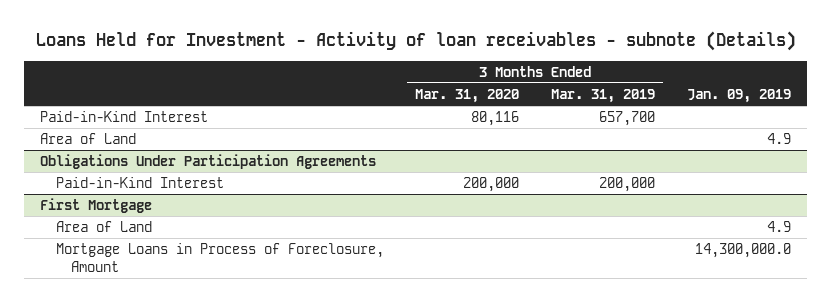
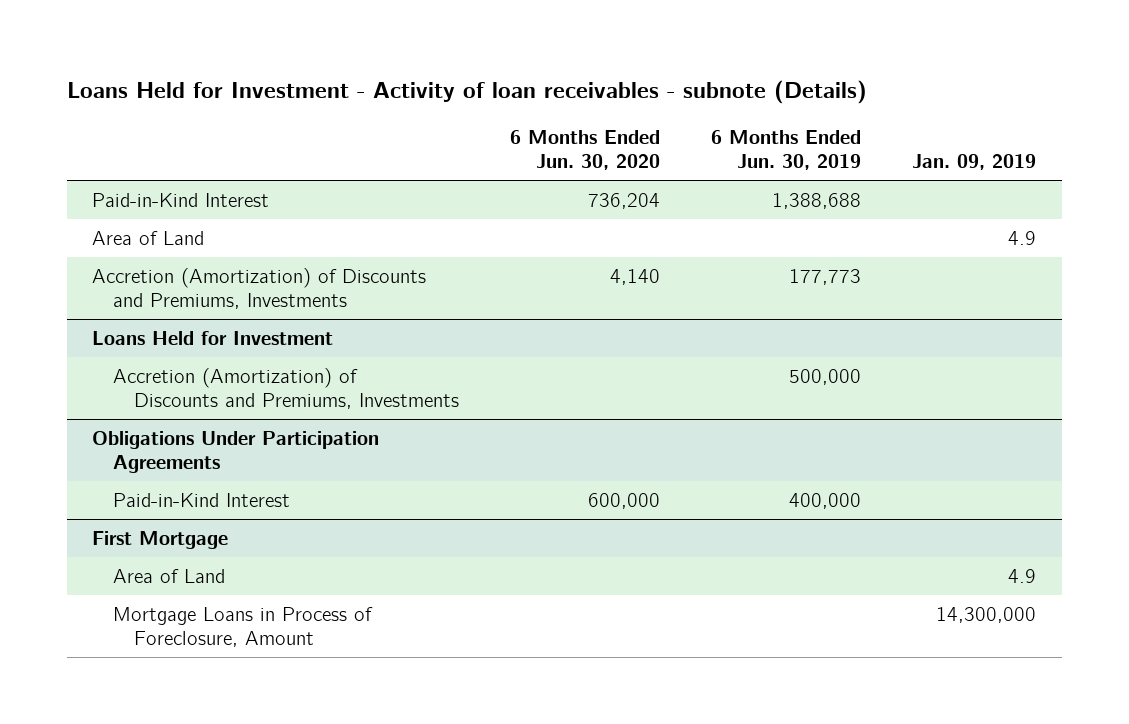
- | 3 Months Ended Mar. 31, 2020 | 3 Months Ended Mar. 31, 2019 | Jan. 09, 2019
+ | 6 Months Ended Jun. 30, 2020 | 6 Months Ended Jun. 30, 2019 | Jan. 09, 2019
+ Accretion (Amortization) of Discounts and Premiums, Investments | 4,140 | 177,773 |
+ Loans Held for Investment
+ Accretion (Amortization) of Discounts and Premiums, Investments | | 500,000 |
@ First Mortgage
- Mortgage Loans in Process of Foreclosure, Amount | | | 14,300,000.0
+ Mortgage Loans in Process of Foreclosure, Amount | | | 14,300,000

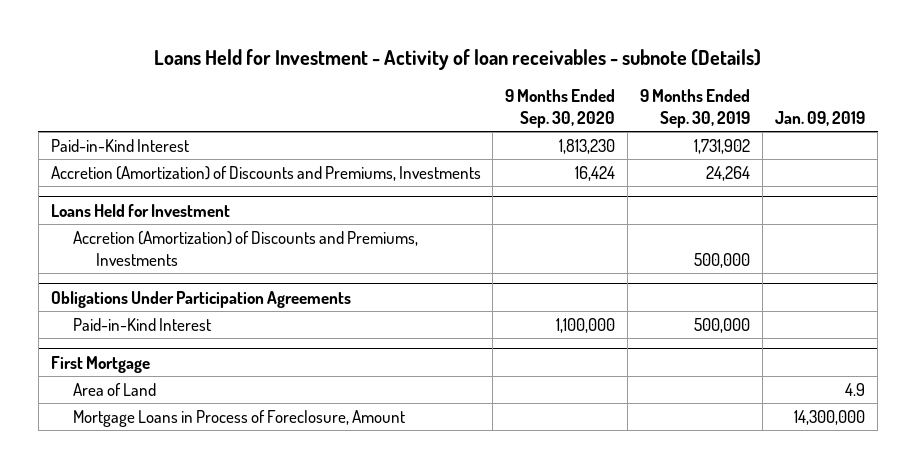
- | 6 Months Ended Jun. 30, 2020 | 6 Months Ended Jun. 30, 2019 | Jan. 09, 2019
+ | 9 Months Ended Sep. 30, 2020 | 9 Months Ended Sep. 30, 2019 | Jan. 09, 2019
- Area of Land | | | 4.9

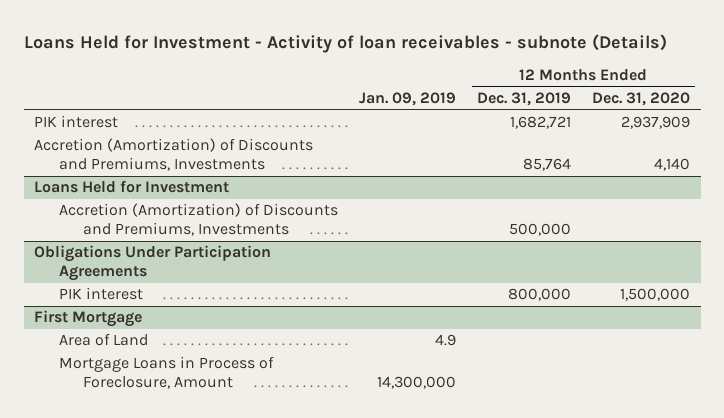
- | 9 Months Ended Sep. 30, 2020 | 9 Months Ended Sep. 30, 2019 | Jan. 09, 2019
+ | Jan. 09, 2019 | 12 Months Ended Dec. 31, 2019 | 12 Months Ended Dec. 31, 2020
- Paid-in-Kind Interest | 1,813,230 | 1,731,902 |
+ PIK interest | | 1,682,721 | 2,937,909
@ Obligations Under Participation Agreements
- Paid-in-Kind Interest | 1,100,000 | 500,000 |
+ PIK interest | | 800,000 | 1,500,000

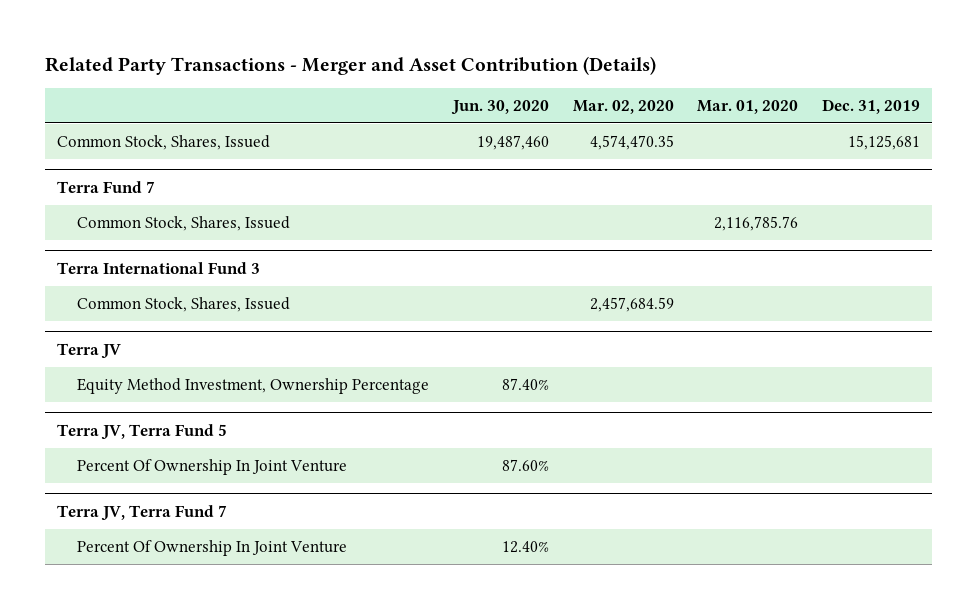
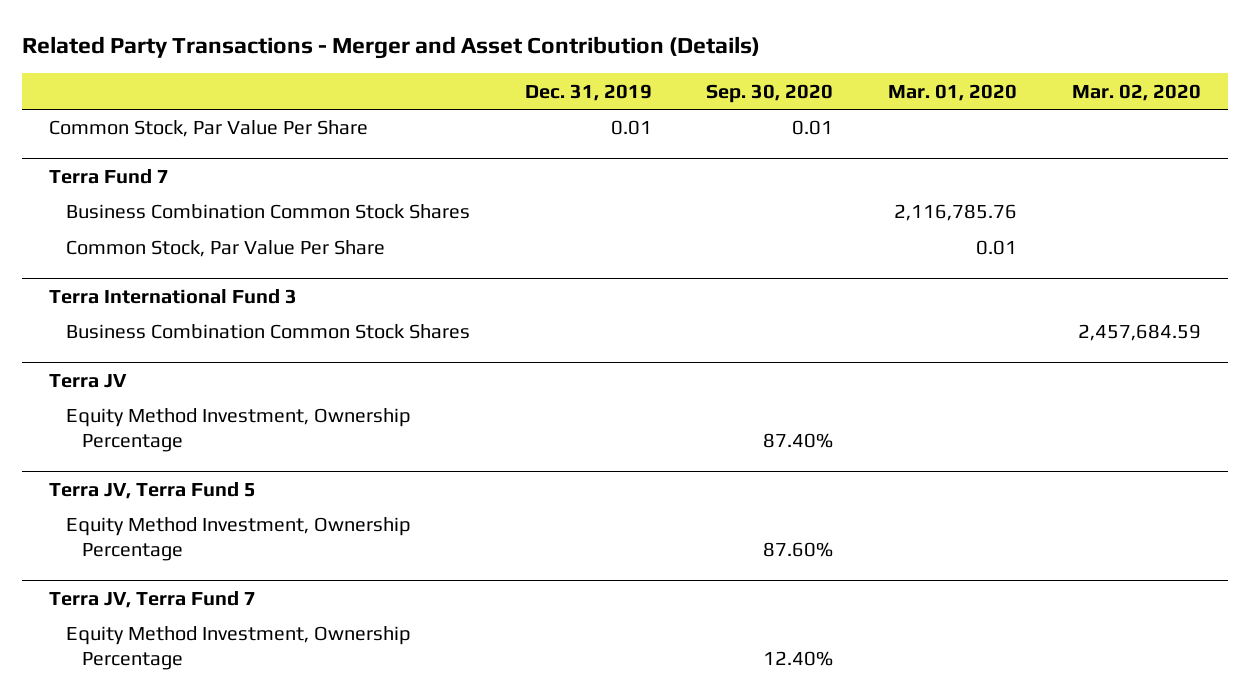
- | Jun. 30, 2020 | Mar. 02, 2020 | Mar. 01, 2020 | Dec. 31, 2019
+ | Dec. 31, 2019 | Sep. 30, 2020 | Mar. 01, 2020 | Mar. 02, 2020
- Common Stock, Shares, Issued | 19,487,460 | 4,574,470.35 | | 15,125,681
+ Common Stock, Par Value Per Share | 0.01 | 0.01 | |
@ Terra Fund 7
- Common Stock, Shares, Issued | | | 2,116,785.76 |
+ Business Combination Common Stock Shares | | | 2,116,785.76 |
+ Common Stock, Par Value Per Share | | | 0.01 |
@ Terra International Fund 3
- Common Stock, Shares, Issued | | 2,457,684.59 | |
+ Business Combination Common Stock Shares | | | | 2,457,684.59
@ Terra JV, Terra Fund 5
- Percent Of Ownership In Joint Venture | 87.60% | | |
+ Equity Method Investment, Ownership Percentage | | 87.60% | |
@ Terra JV, Terra Fund 7
- Percent Of Ownership In Joint Venture | 12.40% | | |
+ Equity Method Investment, Ownership Percentage | | 12.40% | |

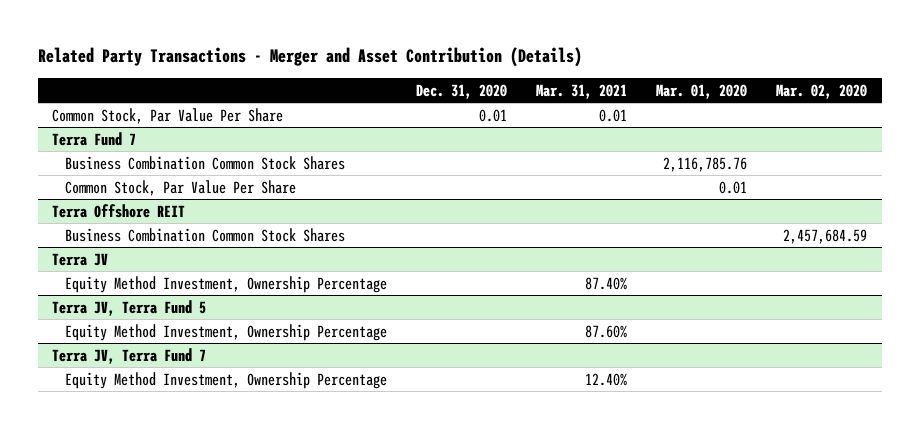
- | Dec. 31, 2019 | Sep. 30, 2020 | Mar. 01, 2020 | Mar. 02, 2020
+ | Dec. 31, 2020 | Mar. 31, 2021 | Mar. 01, 2020 | Mar. 02, 2020
- Terra International Fund 3
+ Terra Offshore REIT

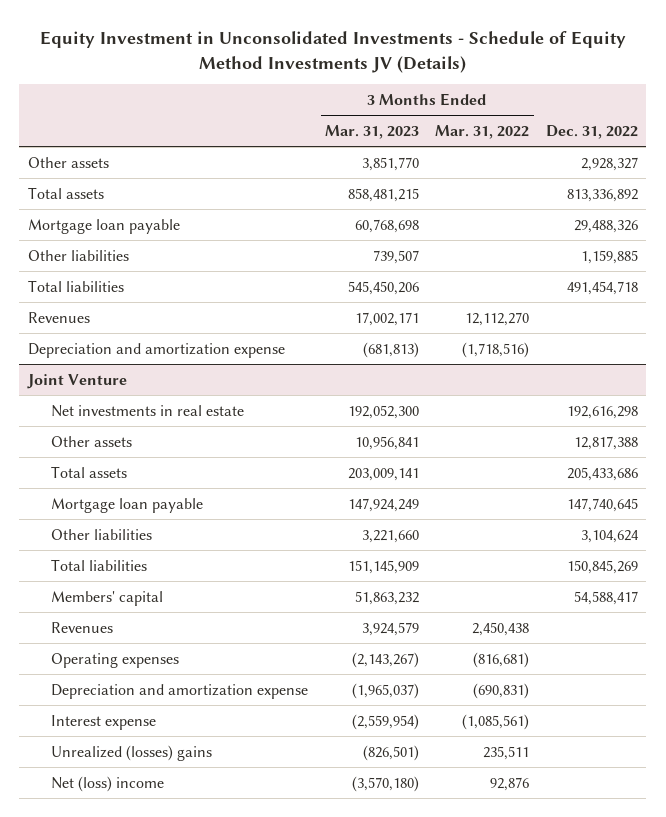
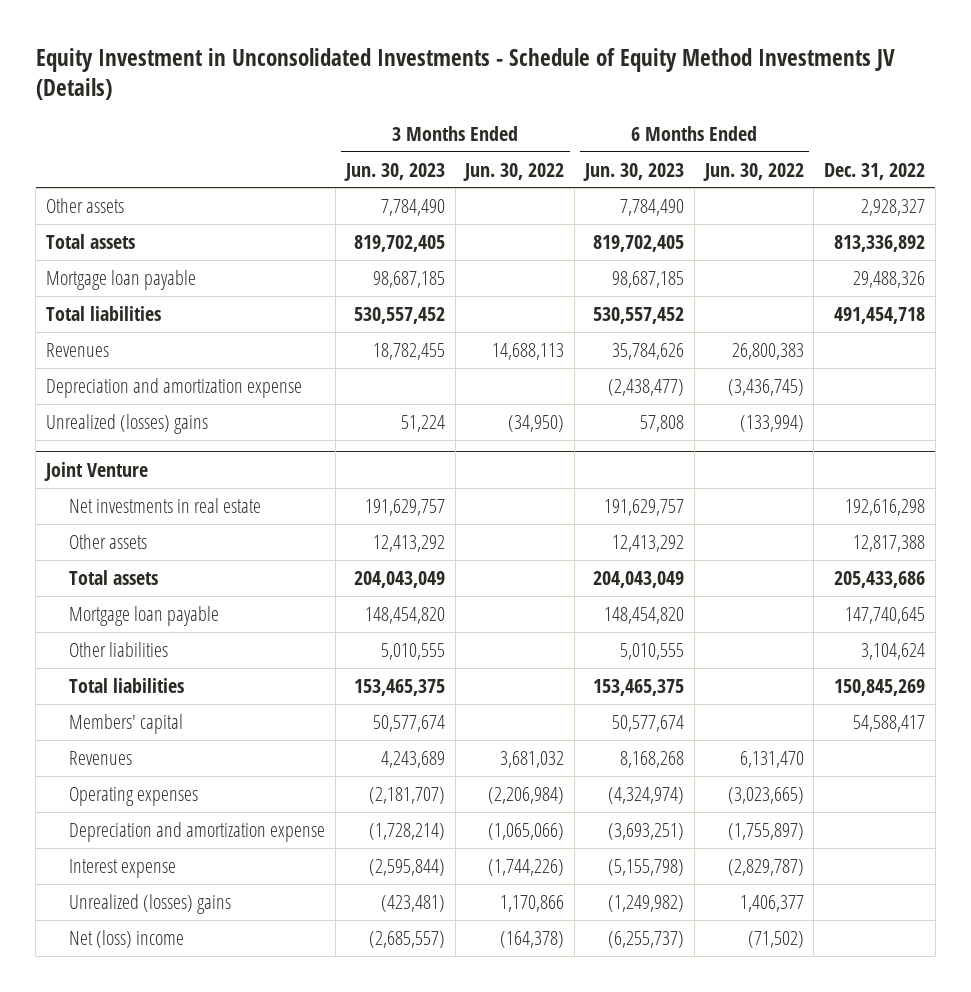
- | 3 Months Ended Mar. 31, 2023 | 3 Months Ended Mar. 31, 2022 | Dec. 31, 2022
+ | 3 Months Ended Jun. 30, 2023 | 3 Months Ended Jun. 30, 2022 | 6 Months Ended Jun. 30, 2023 | 6 Months Ended Jun. 30, 2022 | Dec. 31, 2022
- Other liabilities | 739,507 | | 1,159,885
+ Unrealized (losses) gains | 51,224 | (34,950) | 57,808 | (133,994) |

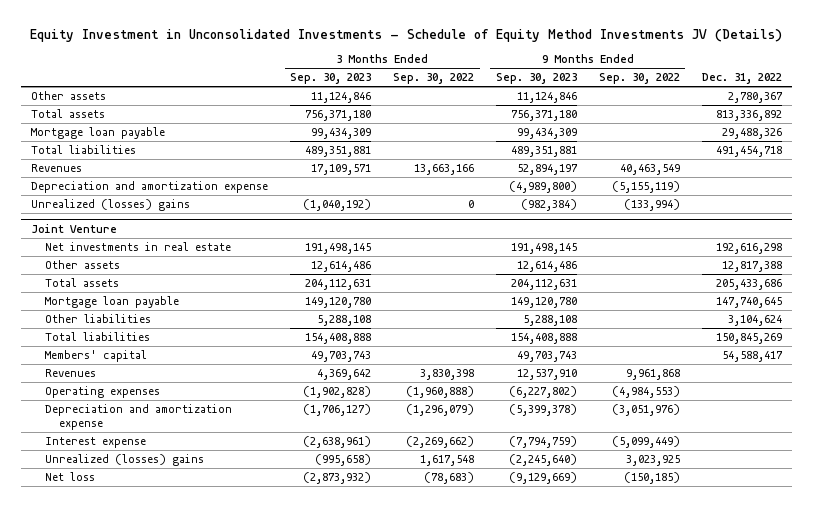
- | 3 Months Ended Jun. 30, 2023 | 3 Months Ended Jun. 30, 2022 | 6 Months Ended Jun. 30, 2023 | 6 Months Ended Jun. 30, 2022 | Dec. 31, 2022
+ | 3 Months Ended Sep. 30, 2023 | 3 Months Ended Sep. 30, 2022 | 9 Months Ended Sep. 30, 2023 | 9 Months Ended Sep. 30, 2022 | Dec. 31, 2022
- Other assets | 7,784,490 | | 7,784,490 | | 2,928,327
+ Other assets | 11,124,846 | | 11,124,846 | | 2,780,367
@ Joint Venture
- Net (loss) income | (2,685,557) | (164,378) | (6,255,737) | (71,502) |
+ Net loss | (2,873,932) | (78,683) | (9,129,669) | (150,185) |

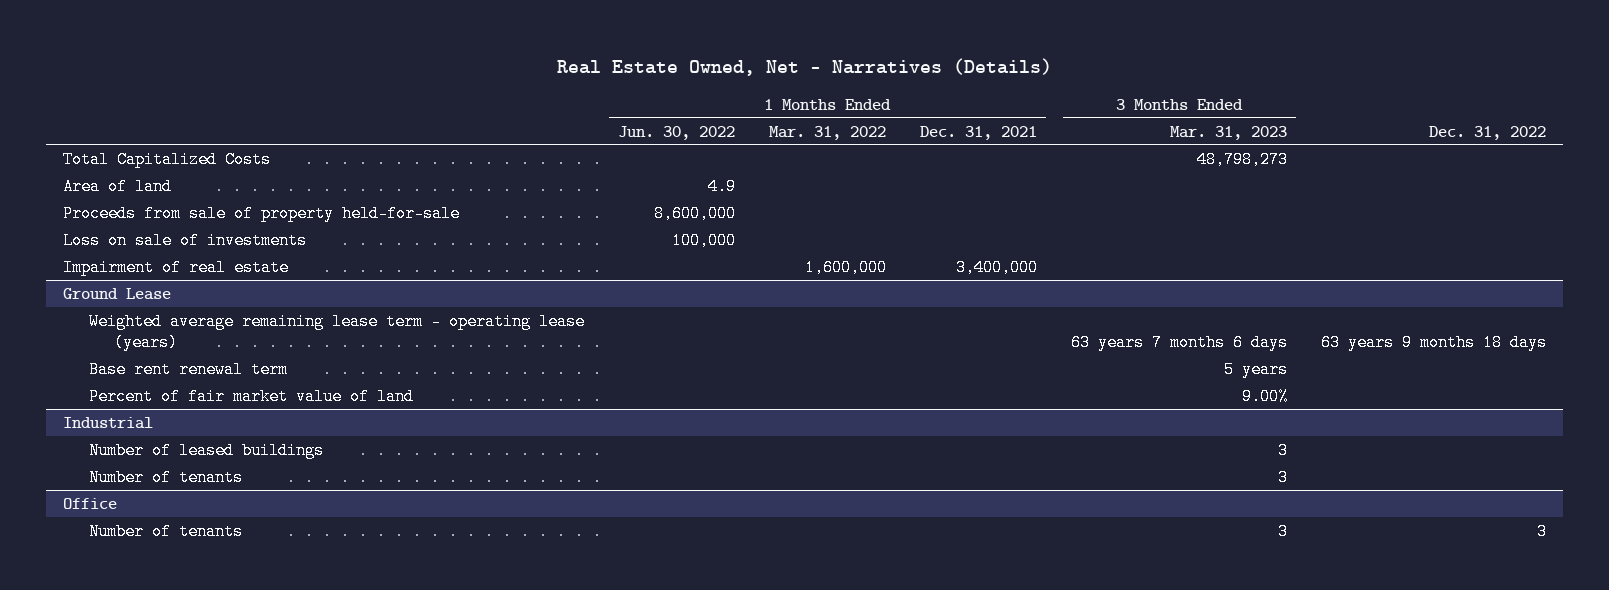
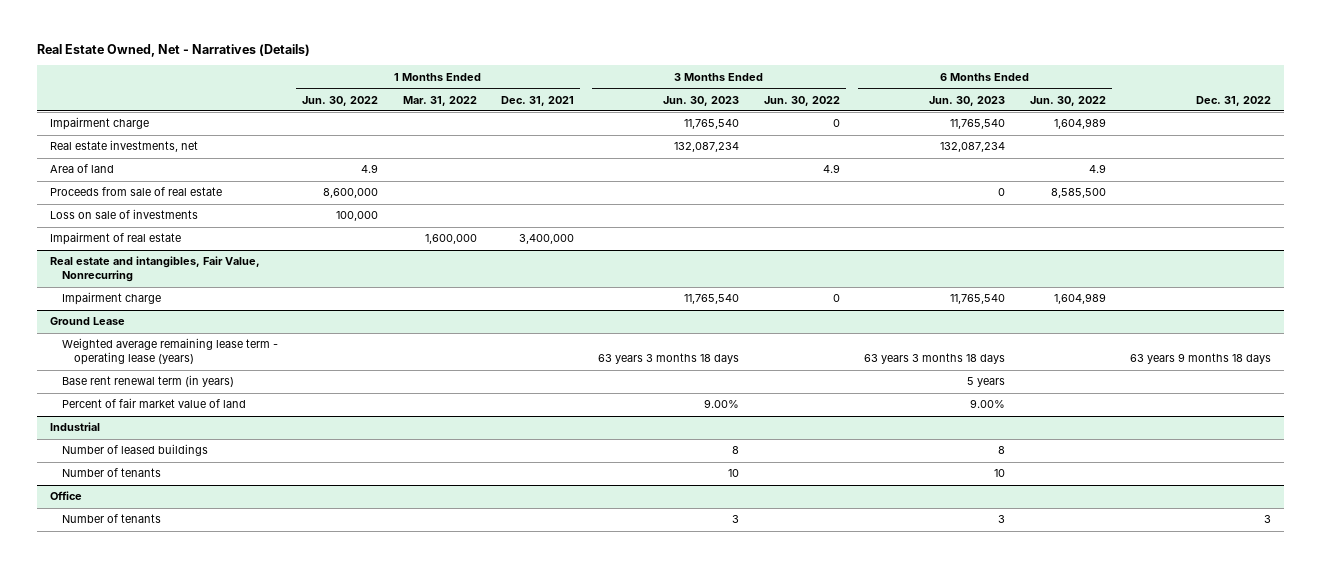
- | 1 Months Ended Jun. 30, 2022 | 1 Months Ended Mar. 31, 2022 | 1 Months Ended Dec. 31, 2021 | 3 Months Ended Mar. 31, 2023 | Dec. 31, 2022
+ | 1 Months Ended Jun. 30, 2022 | 1 Months Ended Mar. 31, 2022 | 1 Months Ended Dec. 31, 2021 | 3 Months Ended Jun. 30, 2023 | 3 Months Ended Jun. 30, 2022 | 6 Months Ended Jun. 30, 2023 | 6 Months Ended Jun. 30, 2022 | Dec. 31, 2022
- Total Capitalized Costs | | | | 48,798,273 |
+ Impairment charge | | | | 11,765,540 | 0 | 11,765,540 | 1,604,989 |
+ Real estate investments, net | | | | 132,087,234 | | 132,087,234 | |
- Proceeds from sale of property held-for-sale | 8,600,000 | | | |
+ Proceeds from sale of real estate | 8,600,000 | | | | | 0 | 8,585,500 |
+ Real estate and intangibles, Fair Value, Nonrecurring
+ Impairment charge | | | | 11,765,540 | 0 | 11,765,540 | 1,604,989 |
@ Ground Lease
- Base rent renewal term | | | | 5 years |
+ Base rent renewal term (in years) | | | | | | 5 years | |

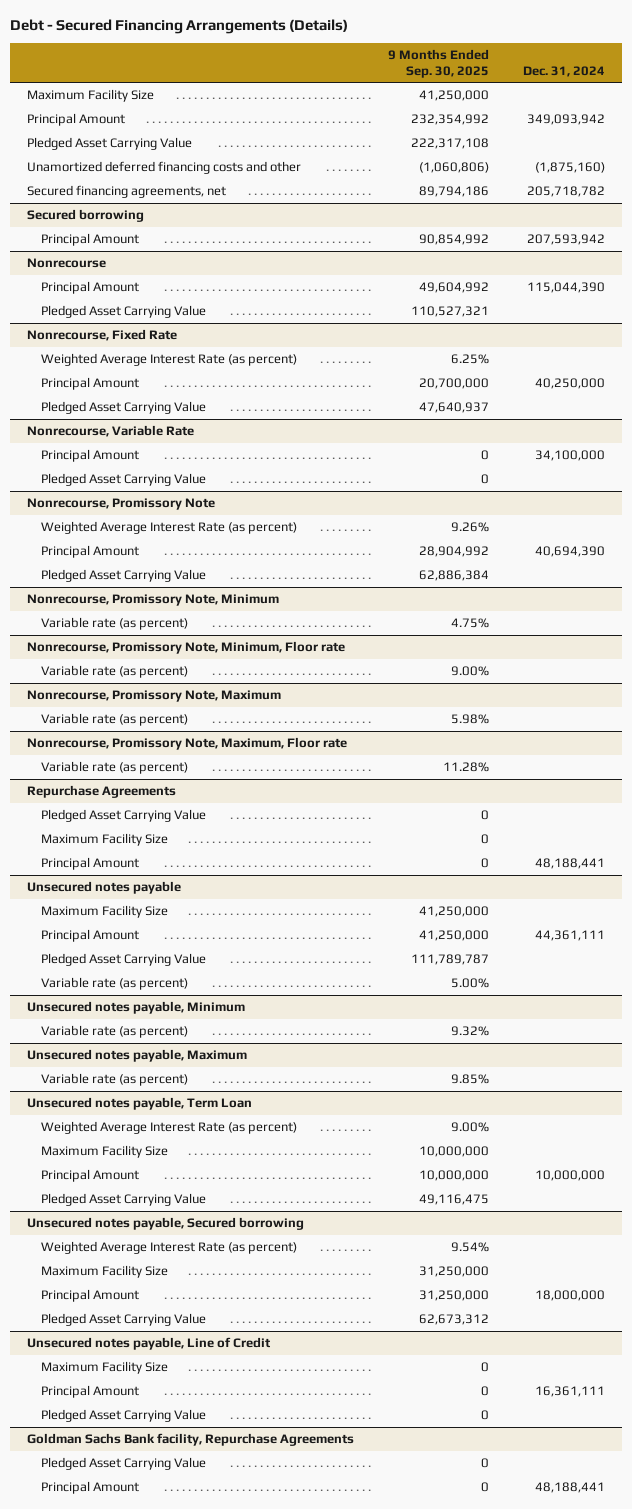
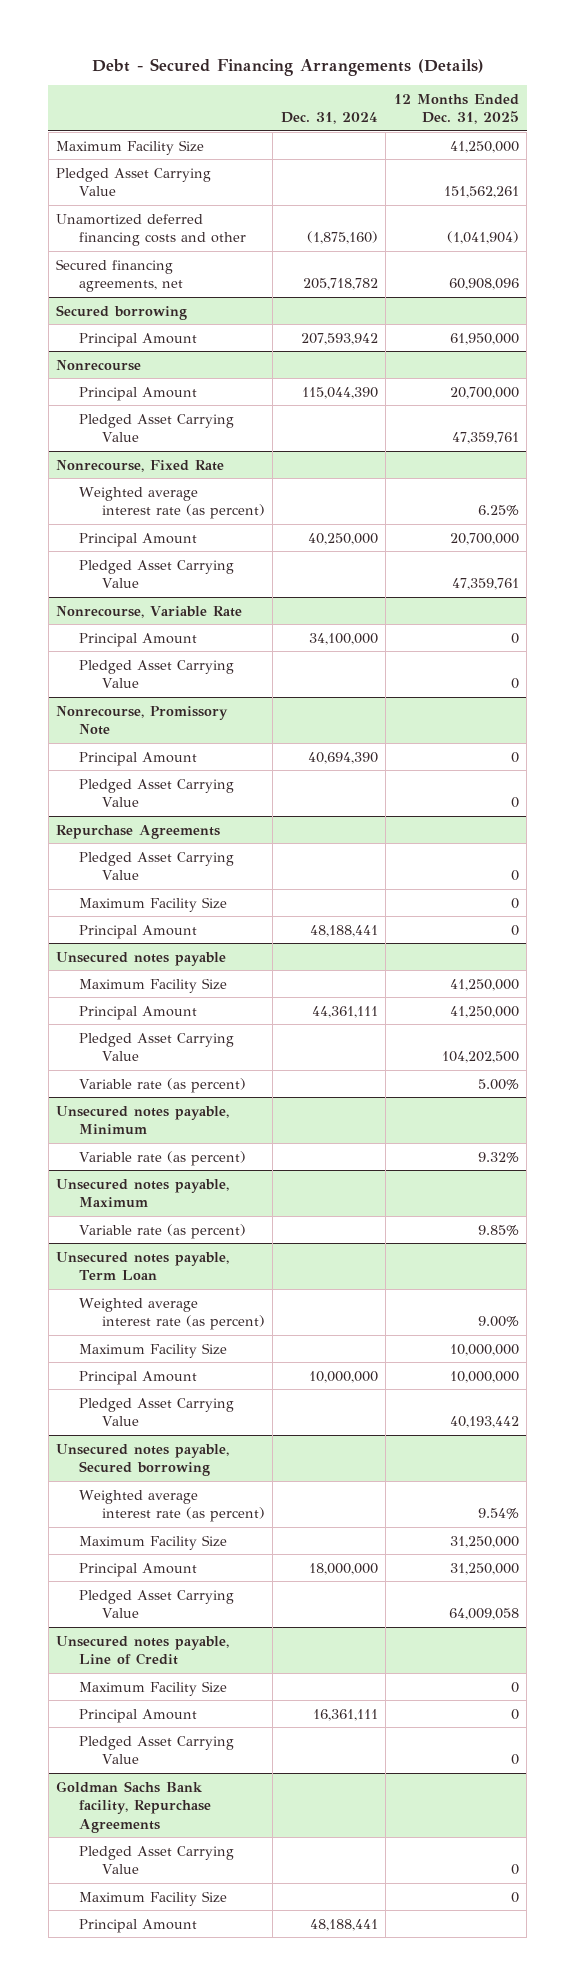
- | 9 Months Ended Sep. 30, 2025 | Dec. 31, 2024
+ | Dec. 31, 2024 | 12 Months Ended Dec. 31, 2025
- Principal Amount | 232,354,992 | 349,093,942
@ Nonrecourse, Fixed Rate
- Weighted Average Interest Rate (as percent) | 6.25% |
+ Weighted average interest rate (as percent) | | 6.25%
@ Nonrecourse, Promissory Note
- Weighted Average Interest Rate (as percent) | 9.26% |
- Nonrecourse, Promissory Note, Minimum
- Variable rate (as percent) | 4.75% |
- Nonrecourse, Promissory Note, Minimum, Floor rate
- Variable rate (as percent) | 9.00% |
- Nonrecourse, Promissory Note, Maximum
- Variable rate (as percent) | 5.98% |
- Nonrecourse, Promissory Note, Maximum, Floor rate
- Variable rate (as percent) | 11.28% |
@ Unsecured notes payable, Term Loan
- Weighted Average Interest Rate (as percent) | 9.00% |
+ Weighted average interest rate (as percent) | | 9.00%
@ Unsecured notes payable, Secured borrowing
- Weighted Average Interest Rate (as percent) | 9.54% |
+ Weighted average interest rate (as percent) | | 9.54%
@ Goldman Sachs Bank facility, Repurchase Agreements
+ Maximum Facility Size | | 0

